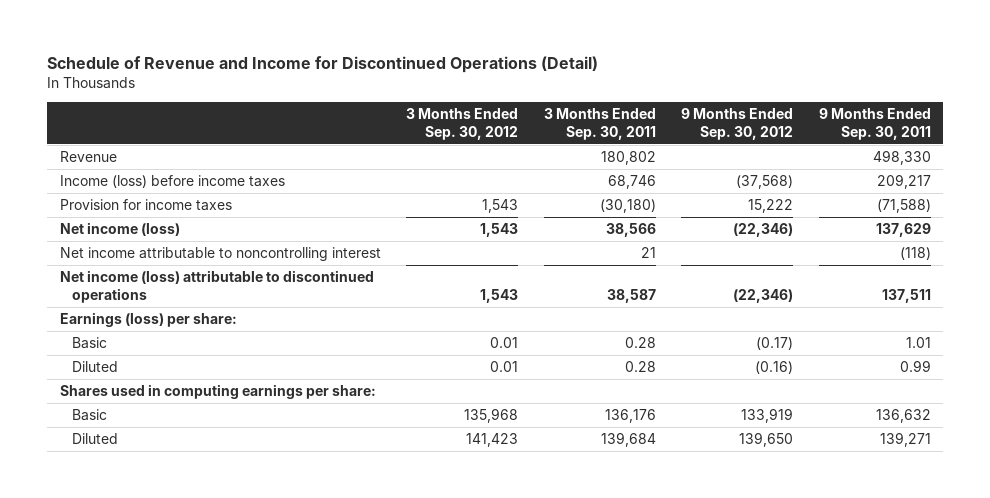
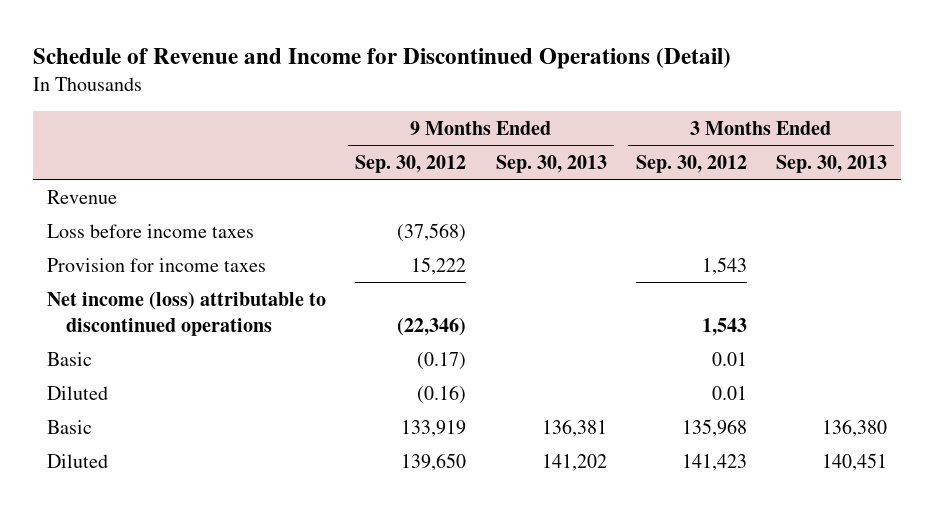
- | 3 Months Ended Sep. 30, 2012 | 3 Months Ended Sep. 30, 2011 | 9 Months Ended Sep. 30, 2012 | 9 Months Ended Sep. 30, 2011
+ | 9 Months Ended Sep. 30, 2012 | 9 Months Ended Sep. 30, 2013 | 3 Months Ended Sep. 30, 2012 | 3 Months Ended Sep. 30, 2013
- Income (loss) before income taxes | | 68,746 | (37,568) | 209,217
+ Loss before income taxes | (37,568) | | |
- Net income (loss) | 1,543 | 38,566 | (22,346) | 137,629
- Net income attributable to noncontrolling interest | | 21 | | (118)
- Earnings (loss) per share:
- Shares used in computing earnings per share:

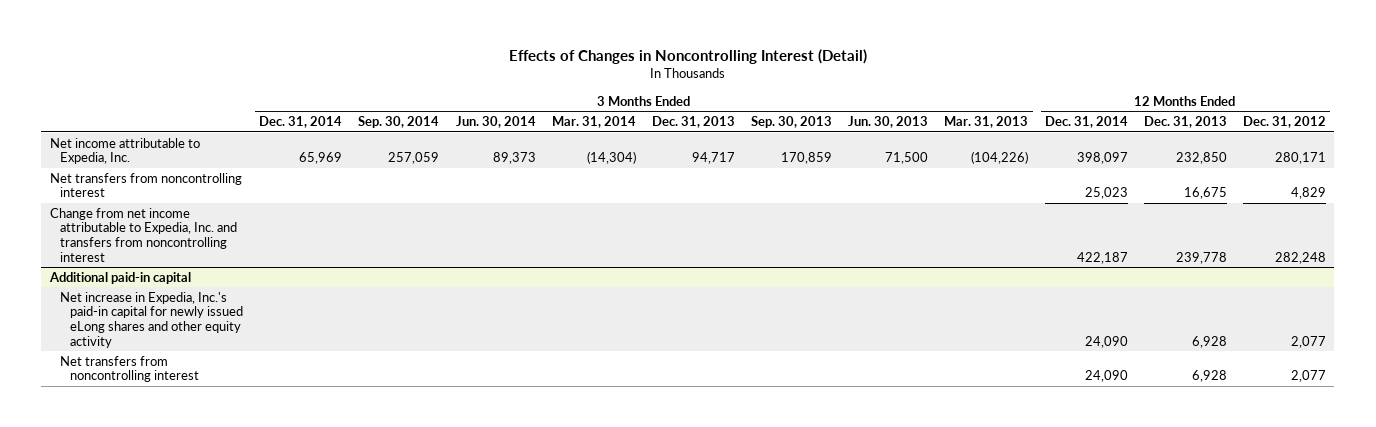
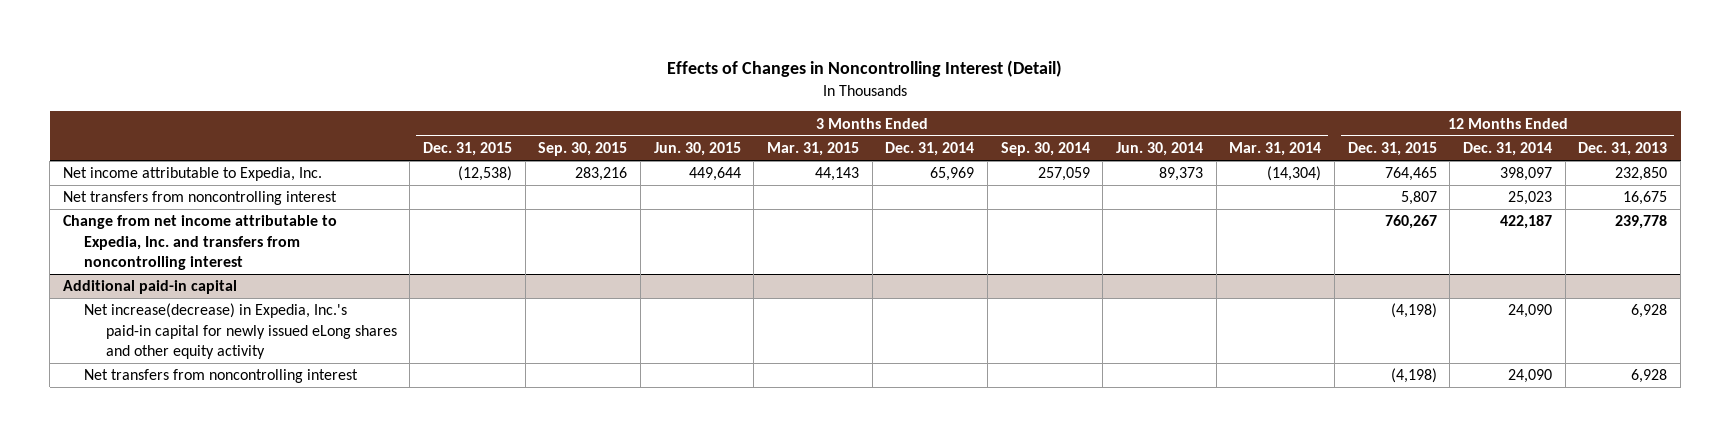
- | 3 Months Ended Dec. 31, 2014 | 3 Months Ended Sep. 30, 2014 | 3 Months Ended Jun. 30, 2014 | 3 Months Ended Mar. 31, 2014 | 3 Months Ended Dec. 31, 2013 | 3 Months Ended Sep. 30, 2013 | 3 Months Ended Jun. 30, 2013 | 3 Months Ended Mar. 31, 2013 | 12 Months Ended Dec. 31, 2014 | 12 Months Ended Dec. 31, 2013 | 12 Months Ended Dec. 31, 2012
+ | 3 Months Ended Dec. 31, 2015 | 3 Months Ended Sep. 30, 2015 | 3 Months Ended Jun. 30, 2015 | 3 Months Ended Mar. 31, 2015 | 3 Months Ended Dec. 31, 2014 | 3 Months Ended Sep. 30, 2014 | 3 Months Ended Jun. 30, 2014 | 3 Months Ended Mar. 31, 2014 | 12 Months Ended Dec. 31, 2015 | 12 Months Ended Dec. 31, 2014 | 12 Months Ended Dec. 31, 2013
@ Additional paid-in capital
- Net increase in Expedia, Inc.'s paid-in capital for newly issued eLong shares and other equity activity | | | | | | | | | 24,090 | 6,928 | 2,077
+ Net increase(decrease) in Expedia, Inc.'s paid-in capital for newly issued eLong shares and other equity activity | | | | | | | | | (4,198) | 24,090 | 6,928

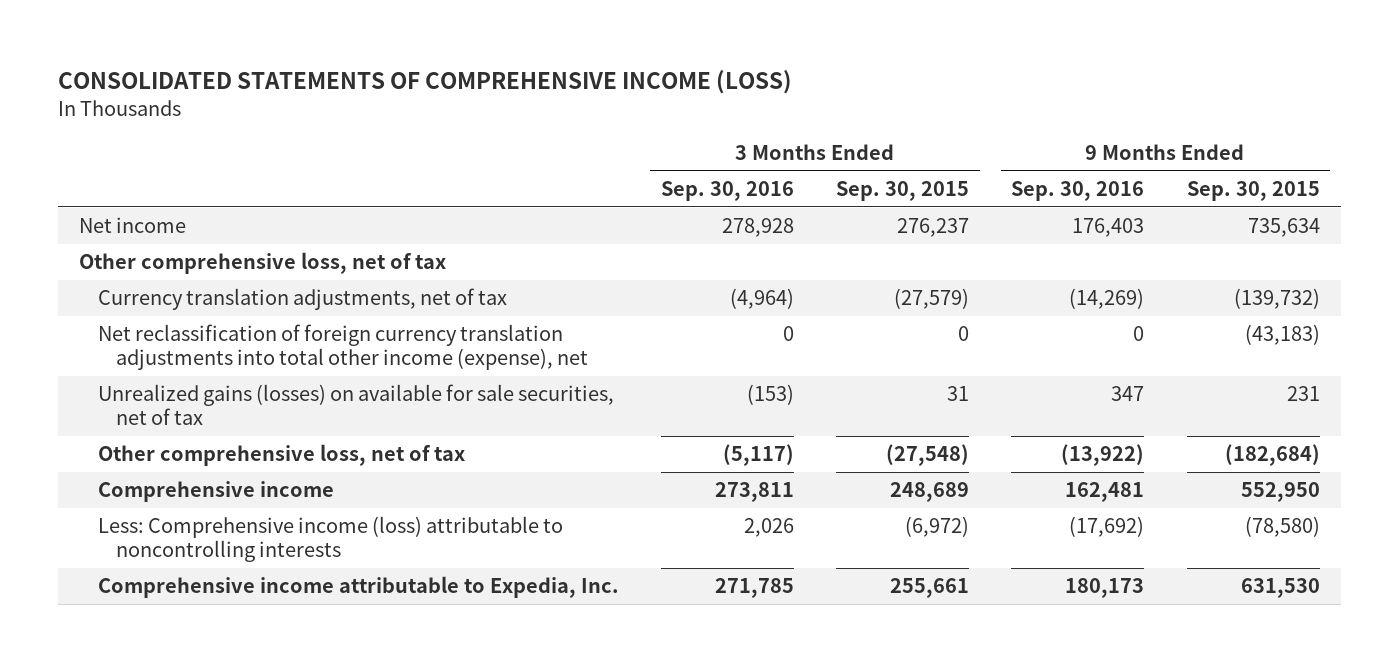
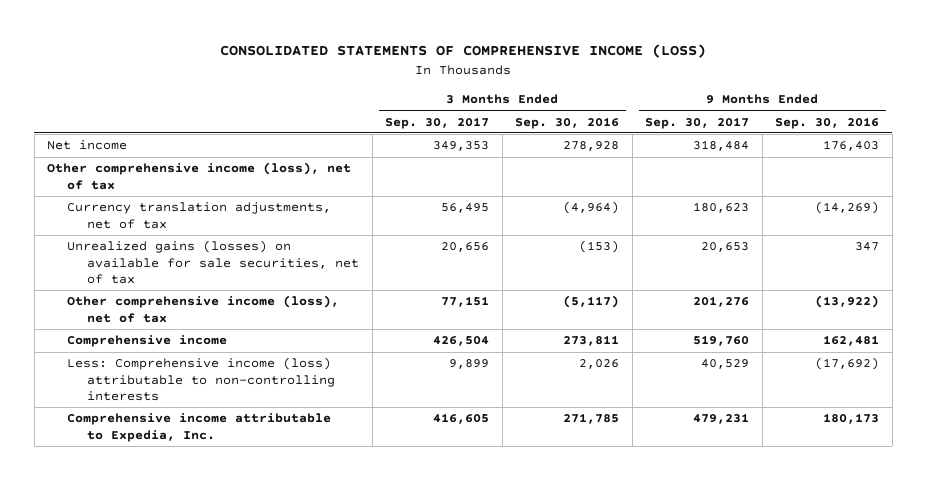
- | 3 Months Ended Sep. 30, 2016 | 3 Months Ended Sep. 30, 2015 | 9 Months Ended Sep. 30, 2016 | 9 Months Ended Sep. 30, 2015
+ | 3 Months Ended Sep. 30, 2017 | 3 Months Ended Sep. 30, 2016 | 9 Months Ended Sep. 30, 2017 | 9 Months Ended Sep. 30, 2016
- Other comprehensive loss, net of tax
+ Other comprehensive income (loss), net of tax
- Net reclassification of foreign currency translation adjustments into total other income (expense), net | 0 | 0 | 0 | (43,183)
- Other comprehensive loss, net of tax | (5,117) | (27,548) | (13,922) | (182,684)
+ Other comprehensive income (loss), net of tax | 77,151 | (5,117) | 201,276 | (13,922)
- Less: Comprehensive income (loss) attributable to noncontrolling interests | 2,026 | (6,972) | (17,692) | (78,580)
+ Less: Comprehensive income (loss) attributable to non-controlling interests | 9,899 | 2,026 | 40,529 | (17,692)

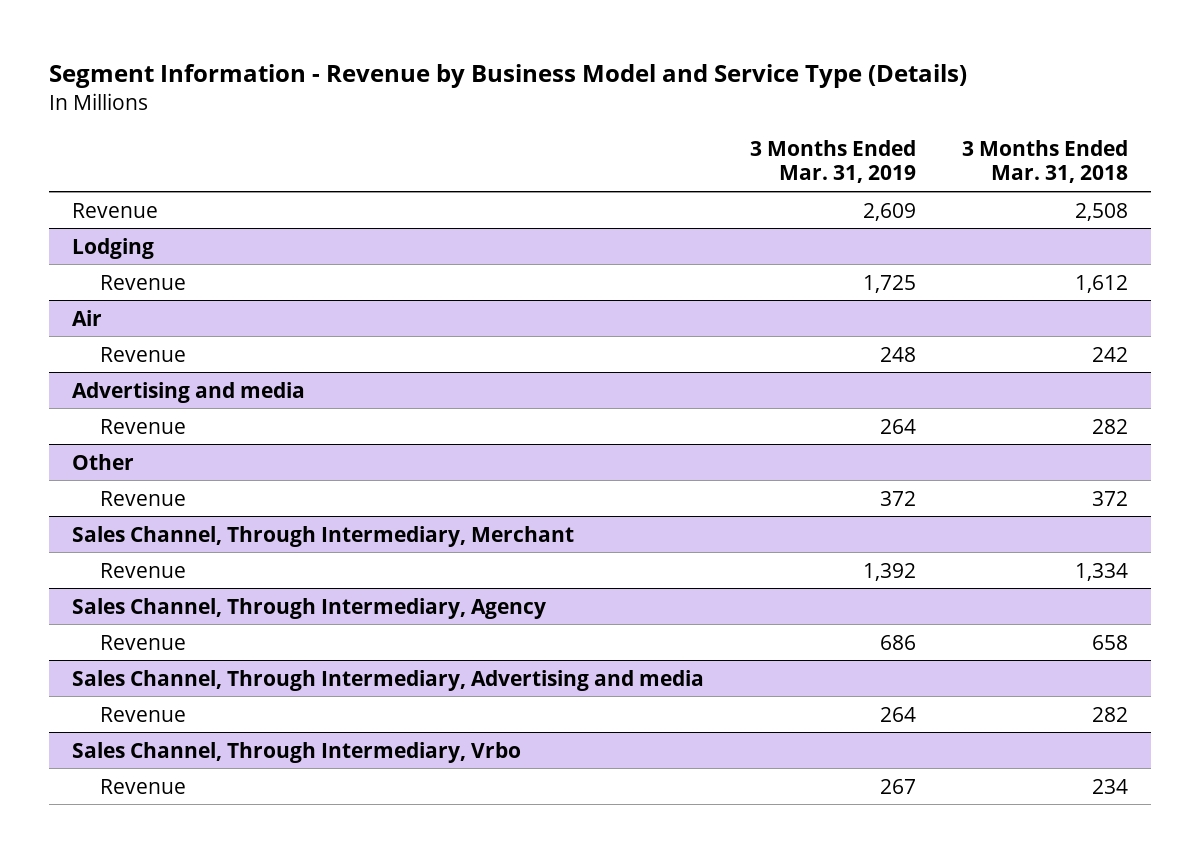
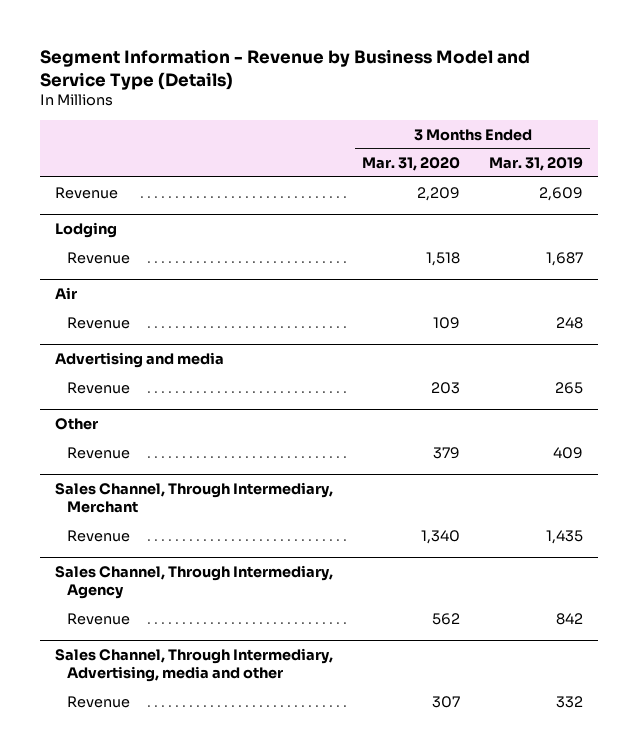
- | 3 Months Ended Mar. 31, 2019 | 3 Months Ended Mar. 31, 2018
+ | 3 Months Ended Mar. 31, 2020 | 3 Months Ended Mar. 31, 2019
@ Lodging
- Revenue | 1,725 | 1,612
+ Revenue | 1,518 | 1,687
@ Advertising and media
- Revenue | 264 | 282
+ Revenue | 203 | 265
@ Other
- Revenue | 372 | 372
+ Revenue | 379 | 409
@ Sales Channel, Through Intermediary, Merchant
- Revenue | 1,392 | 1,334
+ Revenue | 1,340 | 1,435
@ Sales Channel, Through Intermediary, Agency
- Revenue | 686 | 658
- Sales Channel, Through Intermediary, Advertising and media
- Revenue | 264 | 282
- Sales Channel, Through Intermediary, Vrbo
- Revenue | 267 | 234
@ Sales Channel, Through Intermediary, Agency
+ Revenue | 562 | 842
+ Sales Channel, Through Intermediary, Advertising, media and other
+ Revenue | 307 | 332

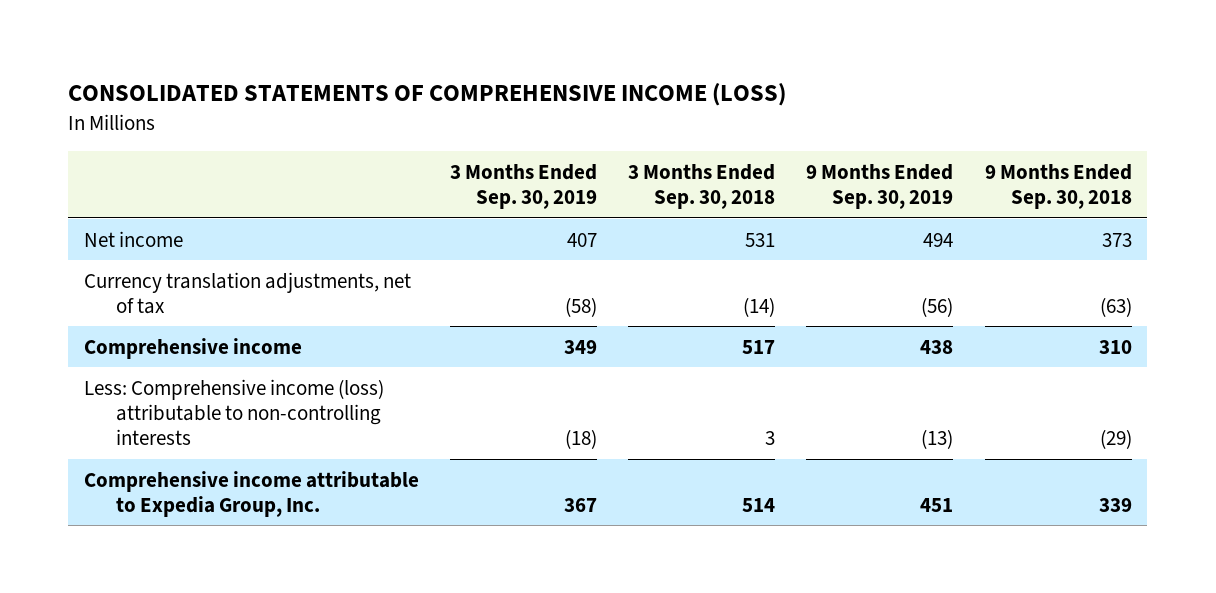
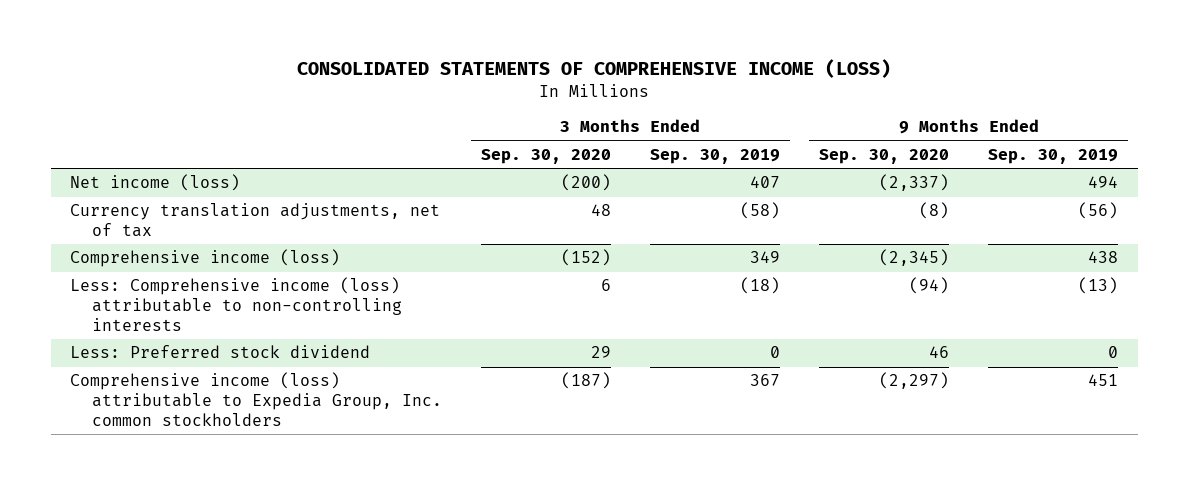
- | 3 Months Ended Sep. 30, 2019 | 3 Months Ended Sep. 30, 2018 | 9 Months Ended Sep. 30, 2019 | 9 Months Ended Sep. 30, 2018
+ | 3 Months Ended Sep. 30, 2020 | 3 Months Ended Sep. 30, 2019 | 9 Months Ended Sep. 30, 2020 | 9 Months Ended Sep. 30, 2019
- Net income | 407 | 531 | 494 | 373
+ Net income (loss) | (200) | 407 | (2,337) | 494
- Comprehensive income | 349 | 517 | 438 | 310
+ Comprehensive income (loss) | (152) | 349 | (2,345) | 438
- Comprehensive income attributable to Expedia Group, Inc. | 367 | 514 | 451 | 339
+ Less: Preferred stock dividend | 29 | 0 | 46 | 0
+ Comprehensive income (loss) attributable to Expedia Group, Inc. common stockholders | (187) | 367 | (2,297) | 451

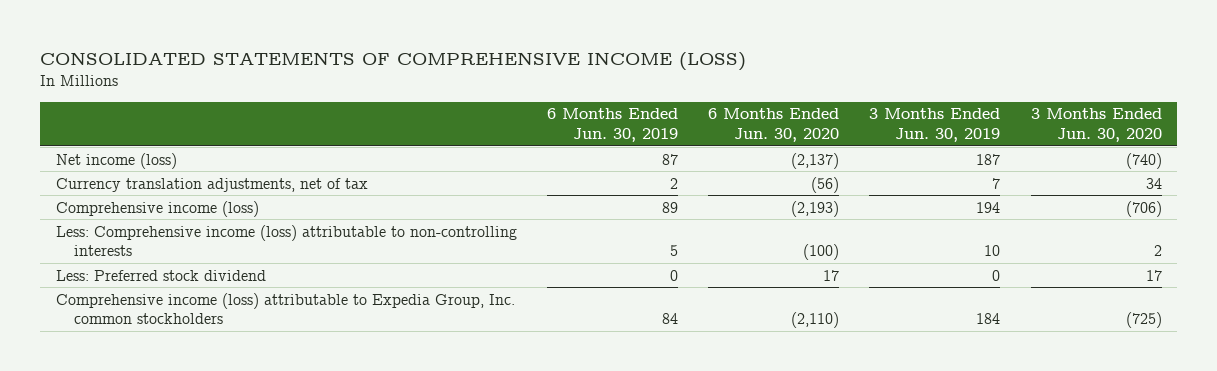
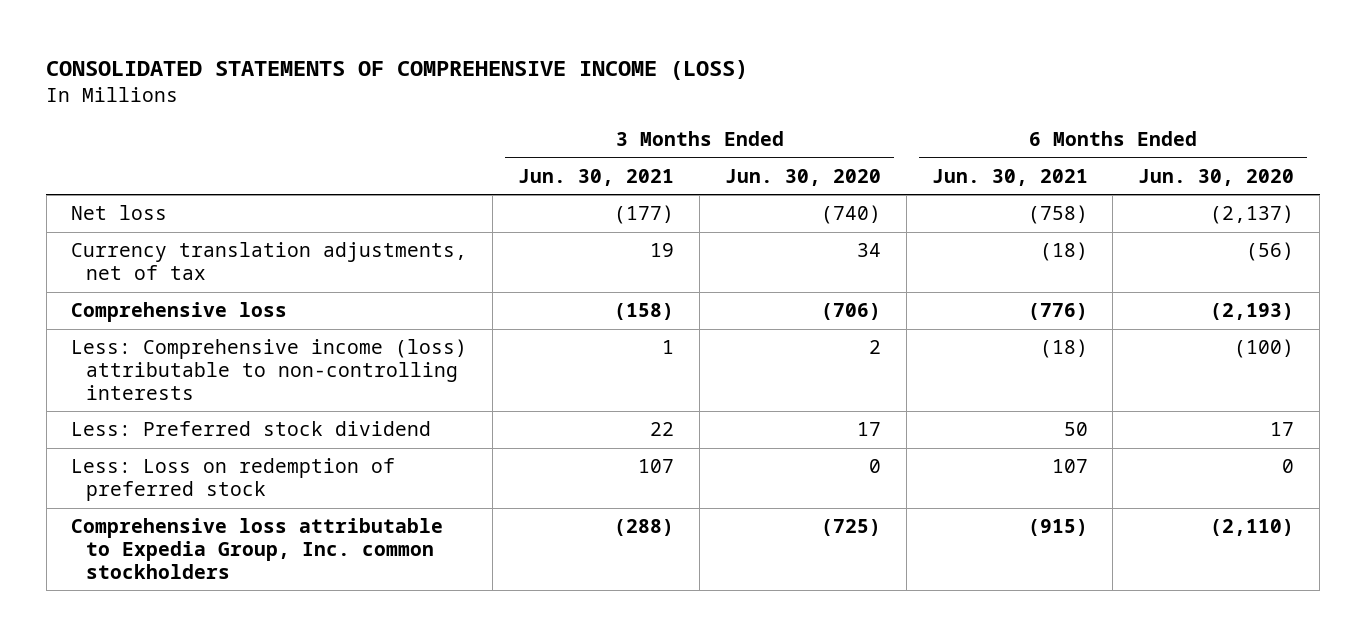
- | 6 Months Ended Jun. 30, 2019 | 6 Months Ended Jun. 30, 2020 | 3 Months Ended Jun. 30, 2019 | 3 Months Ended Jun. 30, 2020
+ | 3 Months Ended Jun. 30, 2021 | 3 Months Ended Jun. 30, 2020 | 6 Months Ended Jun. 30, 2021 | 6 Months Ended Jun. 30, 2020
- Net income (loss) | 87 | (2,137) | 187 | (740)
+ Net loss | (177) | (740) | (758) | (2,137)
- Comprehensive income (loss) | 89 | (2,193) | 194 | (706)
+ Comprehensive loss | (158) | (706) | (776) | (2,193)
- Comprehensive income (loss) attributable to Expedia Group, Inc. common stockholders | 84 | (2,110) | 184 | (725)
+ Less: Loss on redemption of preferred stock | 107 | 0 | 107 | 0
+ Comprehensive loss attributable to Expedia Group, Inc. common stockholders | (288) | (725) | (915) | (2,110)

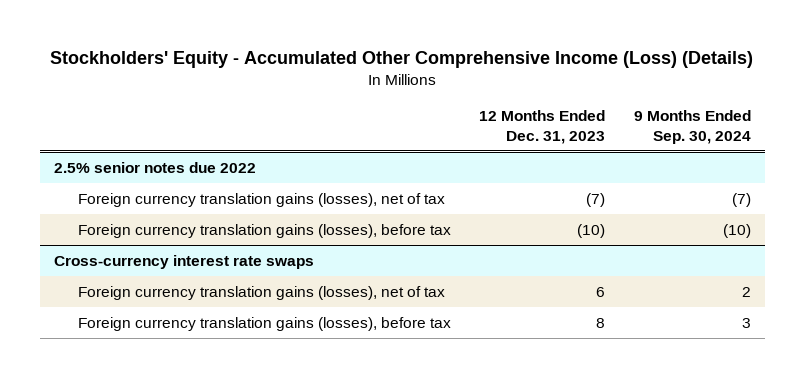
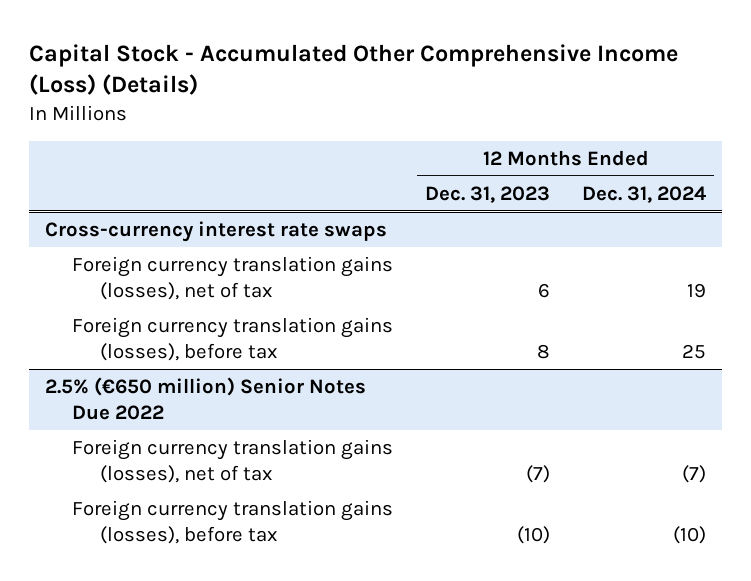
- Stockholders' Equity - Accumulated Other Comprehensive Income (Loss) (Details)
+ Capital Stock - Accumulated Other Comprehensive Income (Loss) (Details)
- | 12 Months Ended Dec. 31, 2023 | 9 Months Ended Sep. 30, 2024
+ | 12 Months Ended Dec. 31, 2023 | 12 Months Ended Dec. 31, 2024
- 2.5% senior notes due 2022
- Foreign currency translation gains (losses), net of tax | (7) | (7)
- Foreign currency translation gains (losses), before tax | (10) | (10)
+ 2.5% (€650 million) Senior Notes Due 2022
+ Foreign currency translation gains (losses), net of tax | (7) | (7)
+ Foreign currency translation gains (losses), before tax | (10) | (10)

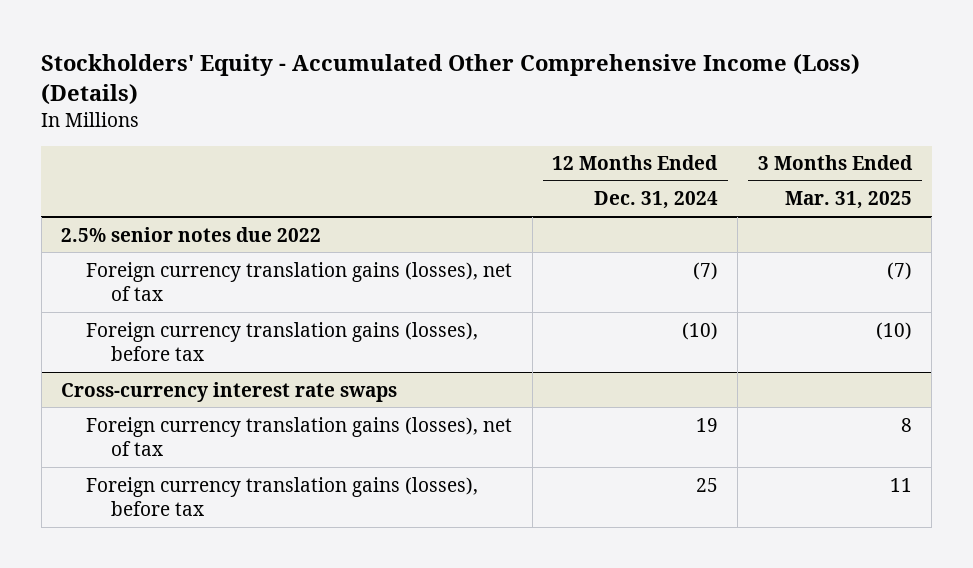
- Capital Stock - Accumulated Other Comprehensive Income (Loss) (Details)
+ Stockholders' Equity - Accumulated Other Comprehensive Income (Loss) (Details)
- | 12 Months Ended Dec. 31, 2023 | 12 Months Ended Dec. 31, 2024
+ | 12 Months Ended Dec. 31, 2024 | 3 Months Ended Mar. 31, 2025
+ 2.5% senior notes due 2022
+ Foreign currency translation gains (losses), net of tax | (7) | (7)
+ Foreign currency translation gains (losses), before tax | (10) | (10)
- 2.5% (€650 million) Senior Notes Due 2022
- Foreign currency translation gains (losses), net of tax | (7) | (7)
- Foreign currency translation gains (losses), before tax | (10) | (10)

